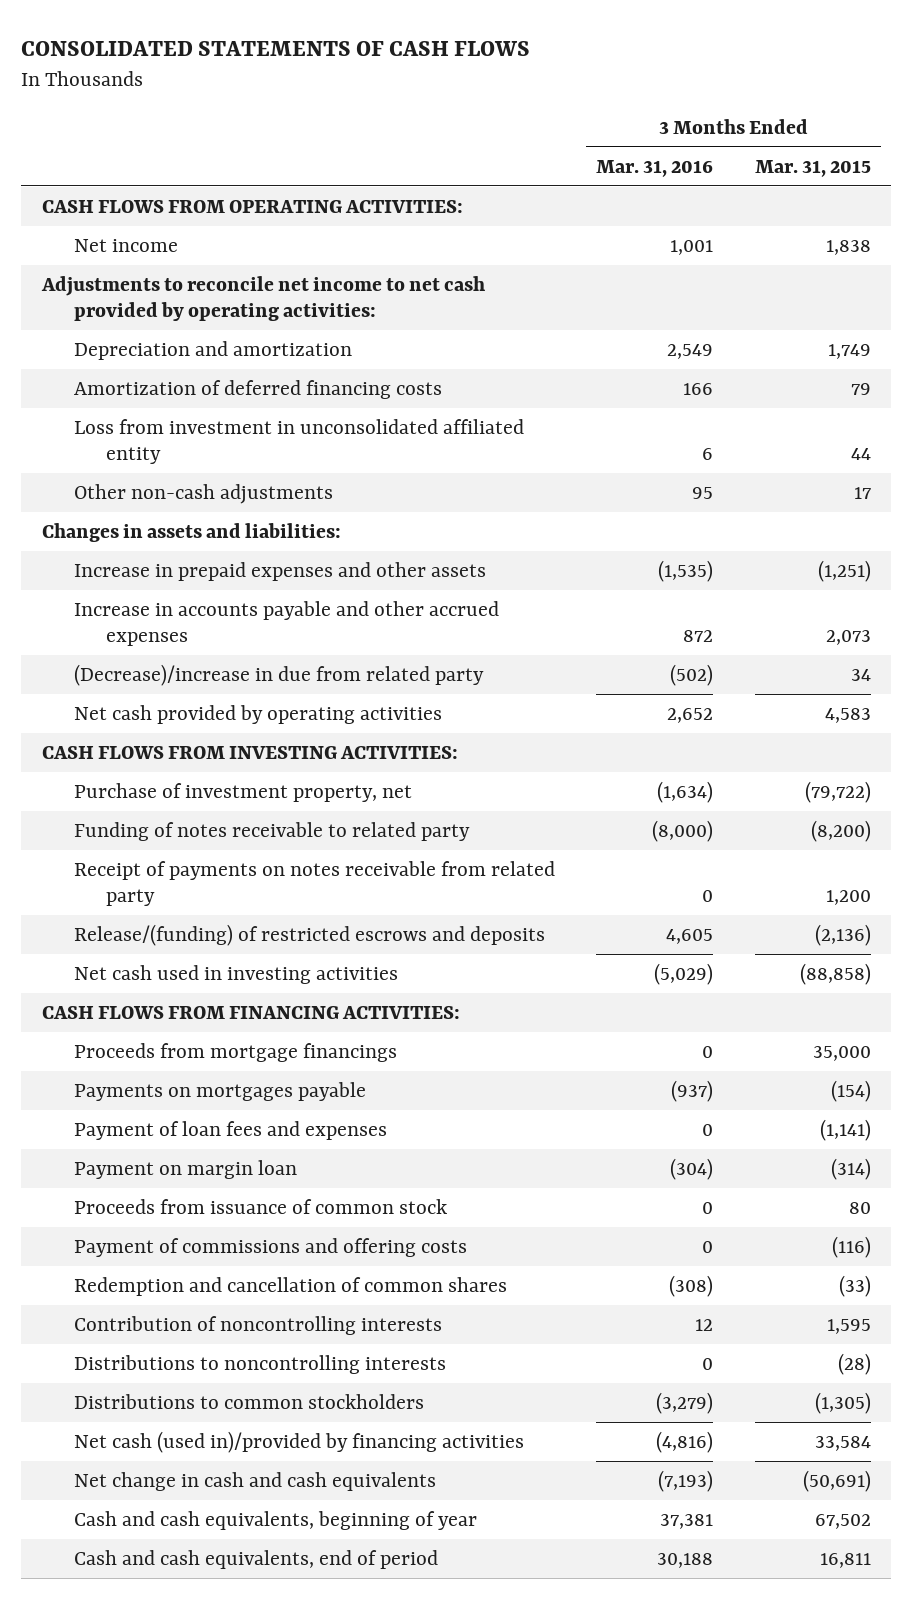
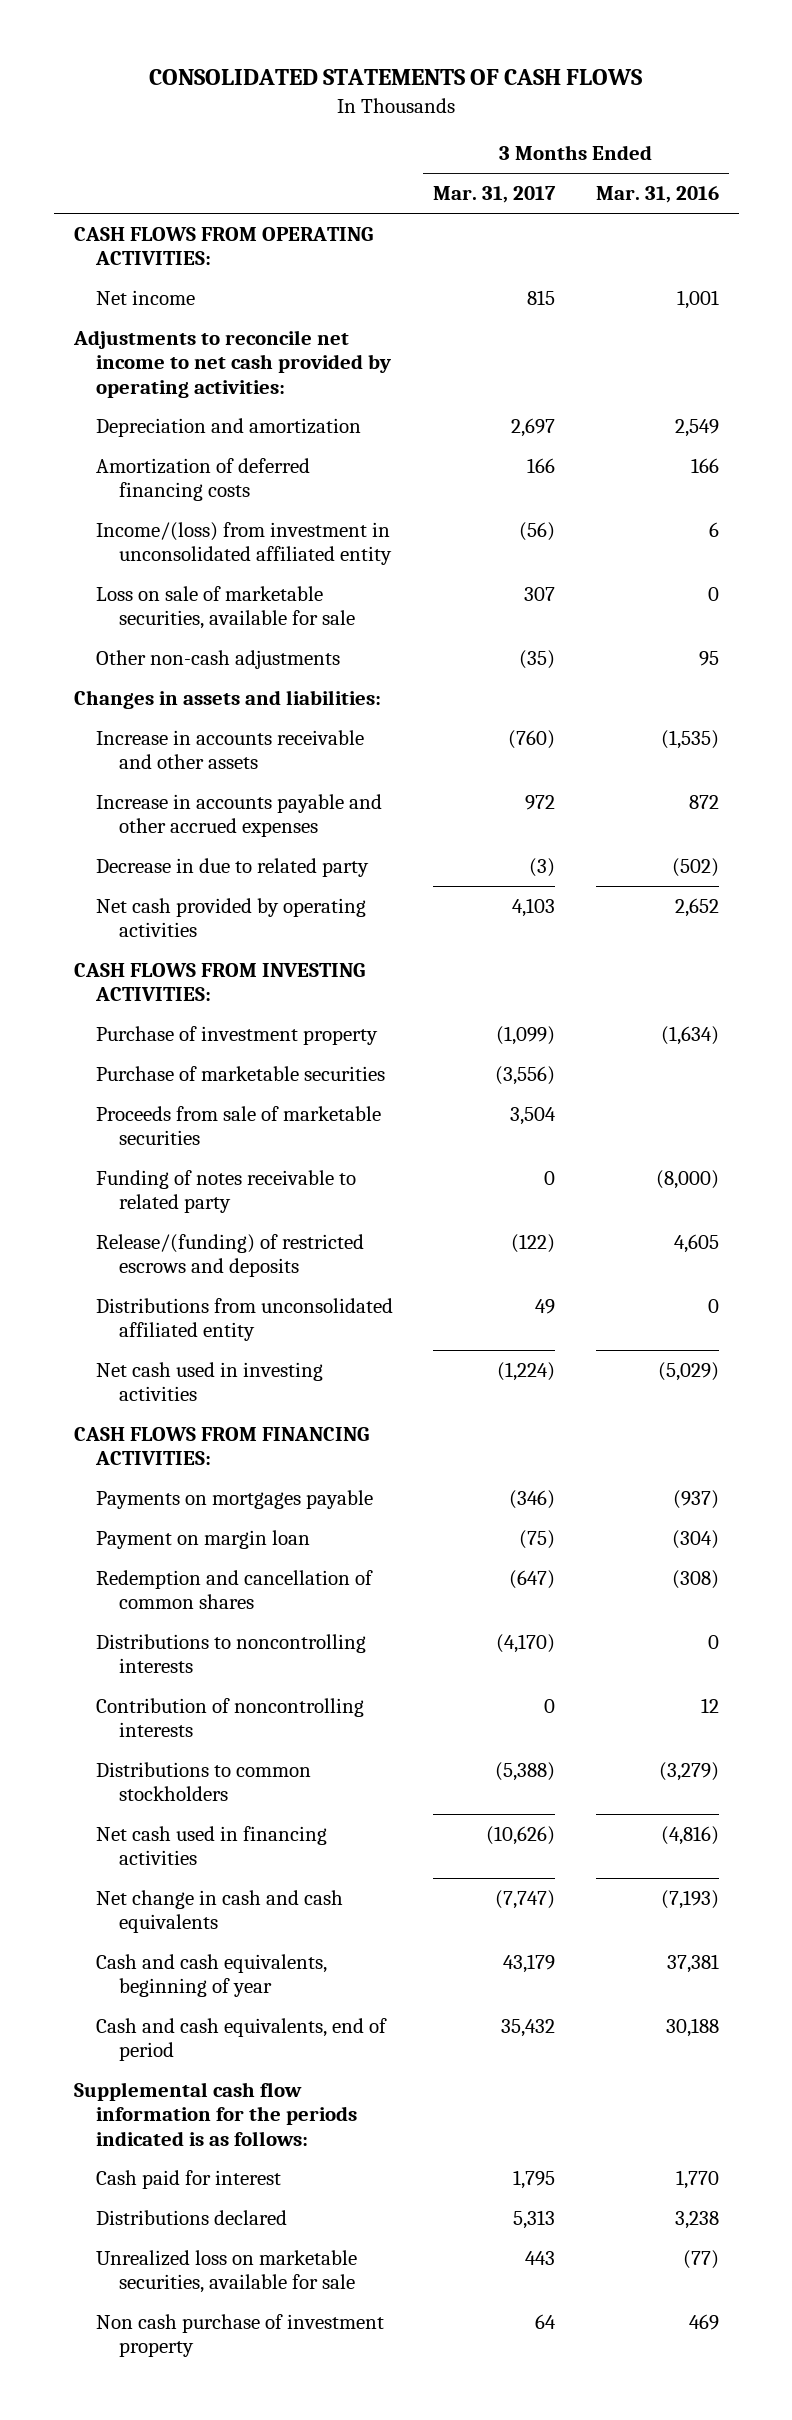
- | 3 Months Ended Mar. 31, 2016 | 3 Months Ended Mar. 31, 2015
+ | 3 Months Ended Mar. 31, 2017 | 3 Months Ended Mar. 31, 2016
- Loss from investment in unconsolidated affiliated entity | 6 | 44
+ Income/(loss) from investment in unconsolidated affiliated entity | (56) | 6
+ Loss on sale of marketable securities, available for sale | 307 | 0
- Increase in prepaid expenses and other assets | (1,535) | (1,251)
+ Increase in accounts receivable and other assets | (760) | (1,535)
- (Decrease)/increase in due from related party | (502) | 34
+ Decrease in due to related party | (3) | (502)
- Purchase of investment property, net | (1,634) | (79,722)
+ Purchase of investment property | (1,099) | (1,634)
+ Purchase of marketable securities | (3,556) |
+ Proceeds from sale of marketable securities | 3,504 |
- Receipt of payments on notes receivable from related party | 0 | 1,200
+ Distributions from unconsolidated affiliated entity | 49 | 0
- Proceeds from mortgage financings | 0 | 35,000
- Payment of loan fees and expenses | 0 | (1,141)
- Proceeds from issuance of common stock | 0 | 80
- Payment of commissions and offering costs | 0 | (116)
moved down: Contribution of noncontrolling interests | 0 | 12
- Net cash (used in)/provided by financing activities | (4,816) | 33,584
+ Net cash used in financing activities | (10,626) | (4,816)
+ Supplemental cash flow information for the periods indicated is as follows:
+ Cash paid for interest | 1,795 | 1,770
+ Distributions declared | 5,313 | 3,238
+ Unrealized loss on marketable securities, available for sale | 443 | (77)
+ Non cash purchase of investment property | 64 | 469

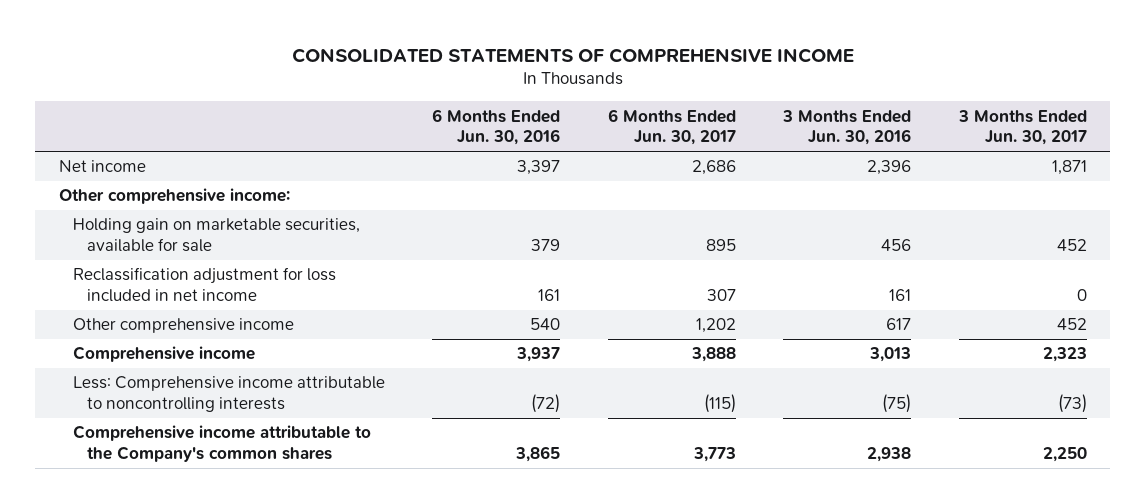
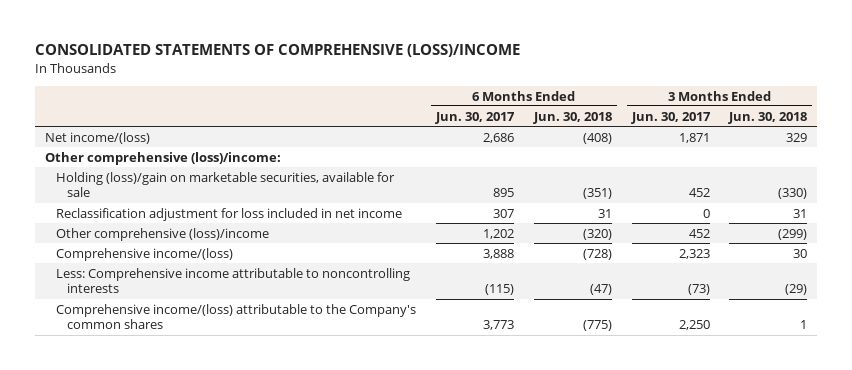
- CONSOLIDATED STATEMENTS OF COMPREHENSIVE INCOME
+ CONSOLIDATED STATEMENTS OF COMPREHENSIVE (LOSS)/INCOME
- | 6 Months Ended Jun. 30, 2016 | 6 Months Ended Jun. 30, 2017 | 3 Months Ended Jun. 30, 2016 | 3 Months Ended Jun. 30, 2017
+ | 6 Months Ended Jun. 30, 2017 | 6 Months Ended Jun. 30, 2018 | 3 Months Ended Jun. 30, 2017 | 3 Months Ended Jun. 30, 2018
- Net income | 3,397 | 2,686 | 2,396 | 1,871
- Other comprehensive income:
- Holding gain on marketable securities, available for sale | 379 | 895 | 456 | 452
+ Net income/(loss) | 2,686 | (408) | 1,871 | 329
+ Other comprehensive (loss)/income:
+ Holding (loss)/gain on marketable securities, available for sale | 895 | (351) | 452 | (330)
- Other comprehensive income | 540 | 1,202 | 617 | 452
- Comprehensive income | 3,937 | 3,888 | 3,013 | 2,323
+ Other comprehensive (loss)/income | 1,202 | (320) | 452 | (299)
+ Comprehensive income/(loss) | 3,888 | (728) | 2,323 | 30
- Comprehensive income attributable to the Company's common shares | 3,865 | 3,773 | 2,938 | 2,250
+ Comprehensive income/(loss) attributable to the Company's common shares | 3,773 | (775) | 2,250 | 1

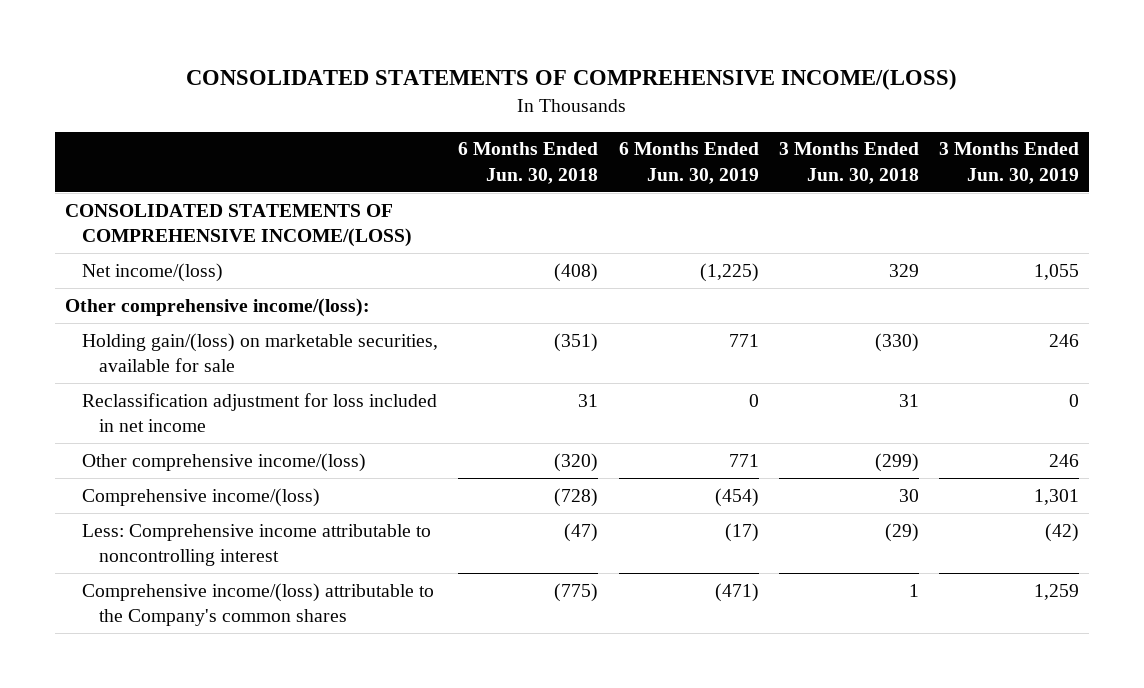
- CONSOLIDATED STATEMENTS OF COMPREHENSIVE (LOSS)/INCOME
+ CONSOLIDATED STATEMENTS OF COMPREHENSIVE INCOME/(LOSS)
- | 6 Months Ended Jun. 30, 2017 | 6 Months Ended Jun. 30, 2018 | 3 Months Ended Jun. 30, 2017 | 3 Months Ended Jun. 30, 2018
+ | 6 Months Ended Jun. 30, 2018 | 6 Months Ended Jun. 30, 2019 | 3 Months Ended Jun. 30, 2018 | 3 Months Ended Jun. 30, 2019
+ CONSOLIDATED STATEMENTS OF COMPREHENSIVE INCOME/(LOSS)
- Other comprehensive (loss)/income:
- Holding (loss)/gain on marketable securities, available for sale | 895 | (351) | 452 | (330)
+ Other comprehensive income/(loss):
+ Holding gain/(loss) on marketable securities, available for sale | (351) | 771 | (330) | 246
- Other comprehensive (loss)/income | 1,202 | (320) | 452 | (299)
+ Other comprehensive income/(loss) | (320) | 771 | (299) | 246
- Less: Comprehensive income attributable to noncontrolling interests | (115) | (47) | (73) | (29)
+ Less: Comprehensive income attributable to noncontrolling interest | (47) | (17) | (29) | (42)

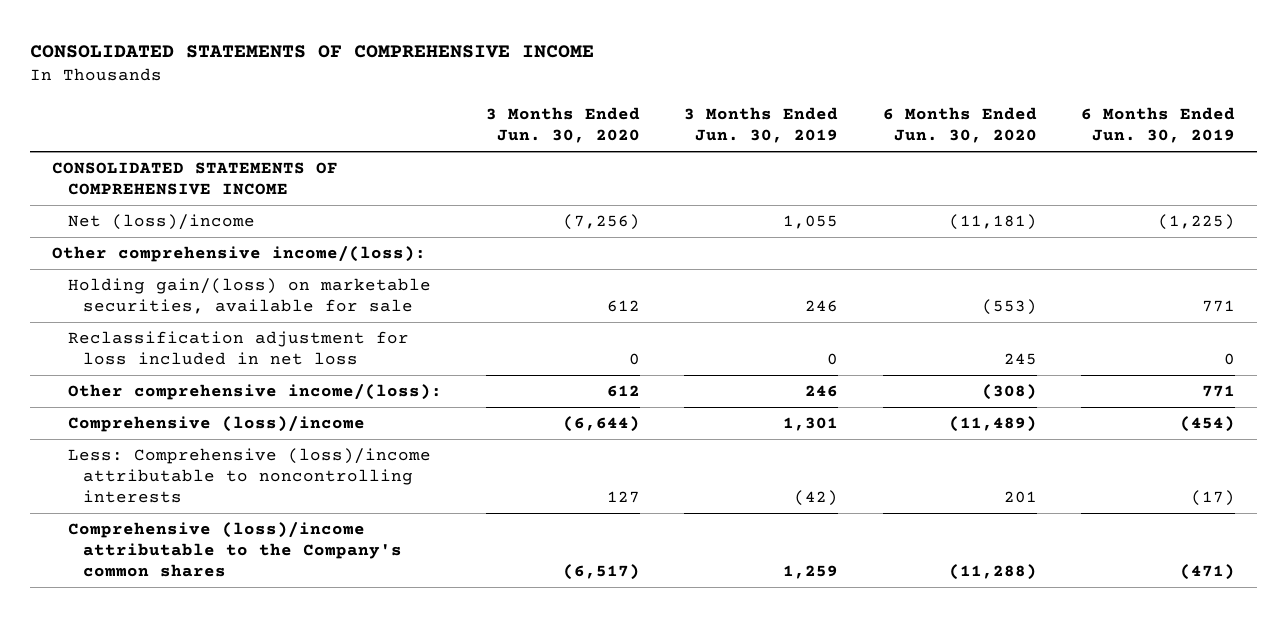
- CONSOLIDATED STATEMENTS OF COMPREHENSIVE INCOME/(LOSS)
+ CONSOLIDATED STATEMENTS OF COMPREHENSIVE INCOME
- | 6 Months Ended Jun. 30, 2018 | 6 Months Ended Jun. 30, 2019 | 3 Months Ended Jun. 30, 2018 | 3 Months Ended Jun. 30, 2019
+ | 3 Months Ended Jun. 30, 2020 | 3 Months Ended Jun. 30, 2019 | 6 Months Ended Jun. 30, 2020 | 6 Months Ended Jun. 30, 2019
- CONSOLIDATED STATEMENTS OF COMPREHENSIVE INCOME/(LOSS)
- Net income/(loss) | (408) | (1,225) | 329 | 1,055
+ CONSOLIDATED STATEMENTS OF COMPREHENSIVE INCOME
+ Net (loss)/income | (7,256) | 1,055 | (11,181) | (1,225)
- Reclassification adjustment for loss included in net income | 31 | 0 | 31 | 0
- Other comprehensive income/(loss) | (320) | 771 | (299) | 246
- Comprehensive income/(loss) | (728) | (454) | 30 | 1,301
- Less: Comprehensive income attributable to noncontrolling interest | (47) | (17) | (29) | (42)
- Comprehensive income/(loss) attributable to the Company's common shares | (775) | (471) | 1 | 1,259
+ Reclassification adjustment for loss included in net loss | 0 | 0 | 245 | 0
+ Other comprehensive income/(loss): | 612 | 246 | (308) | 771
+ Comprehensive (loss)/income | (6,644) | 1,301 | (11,489) | (454)
+ Less: Comprehensive (loss)/income attributable to noncontrolling interests | 127 | (42) | 201 | (17)
+ Comprehensive (loss)/income attributable to the Company's common shares | (6,517) | 1,259 | (11,288) | (471)

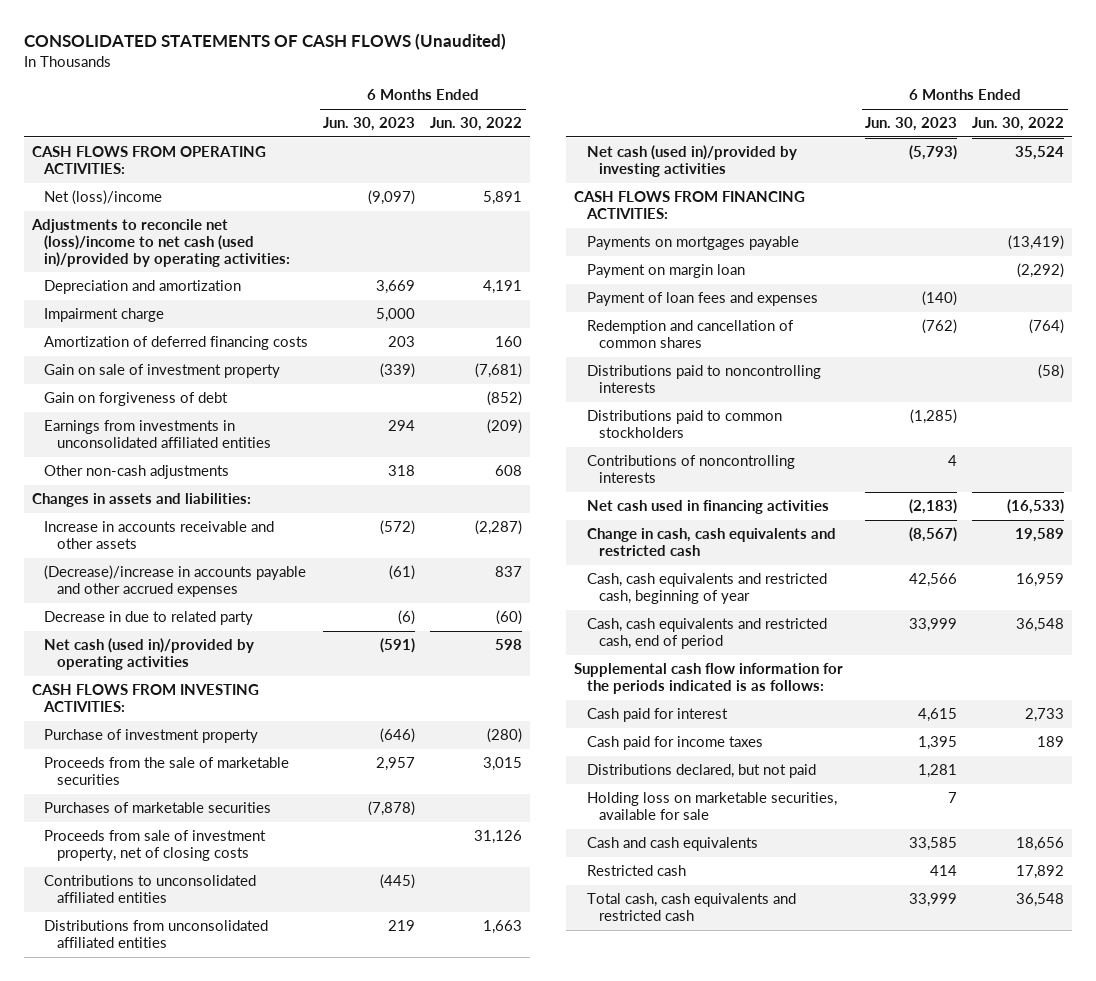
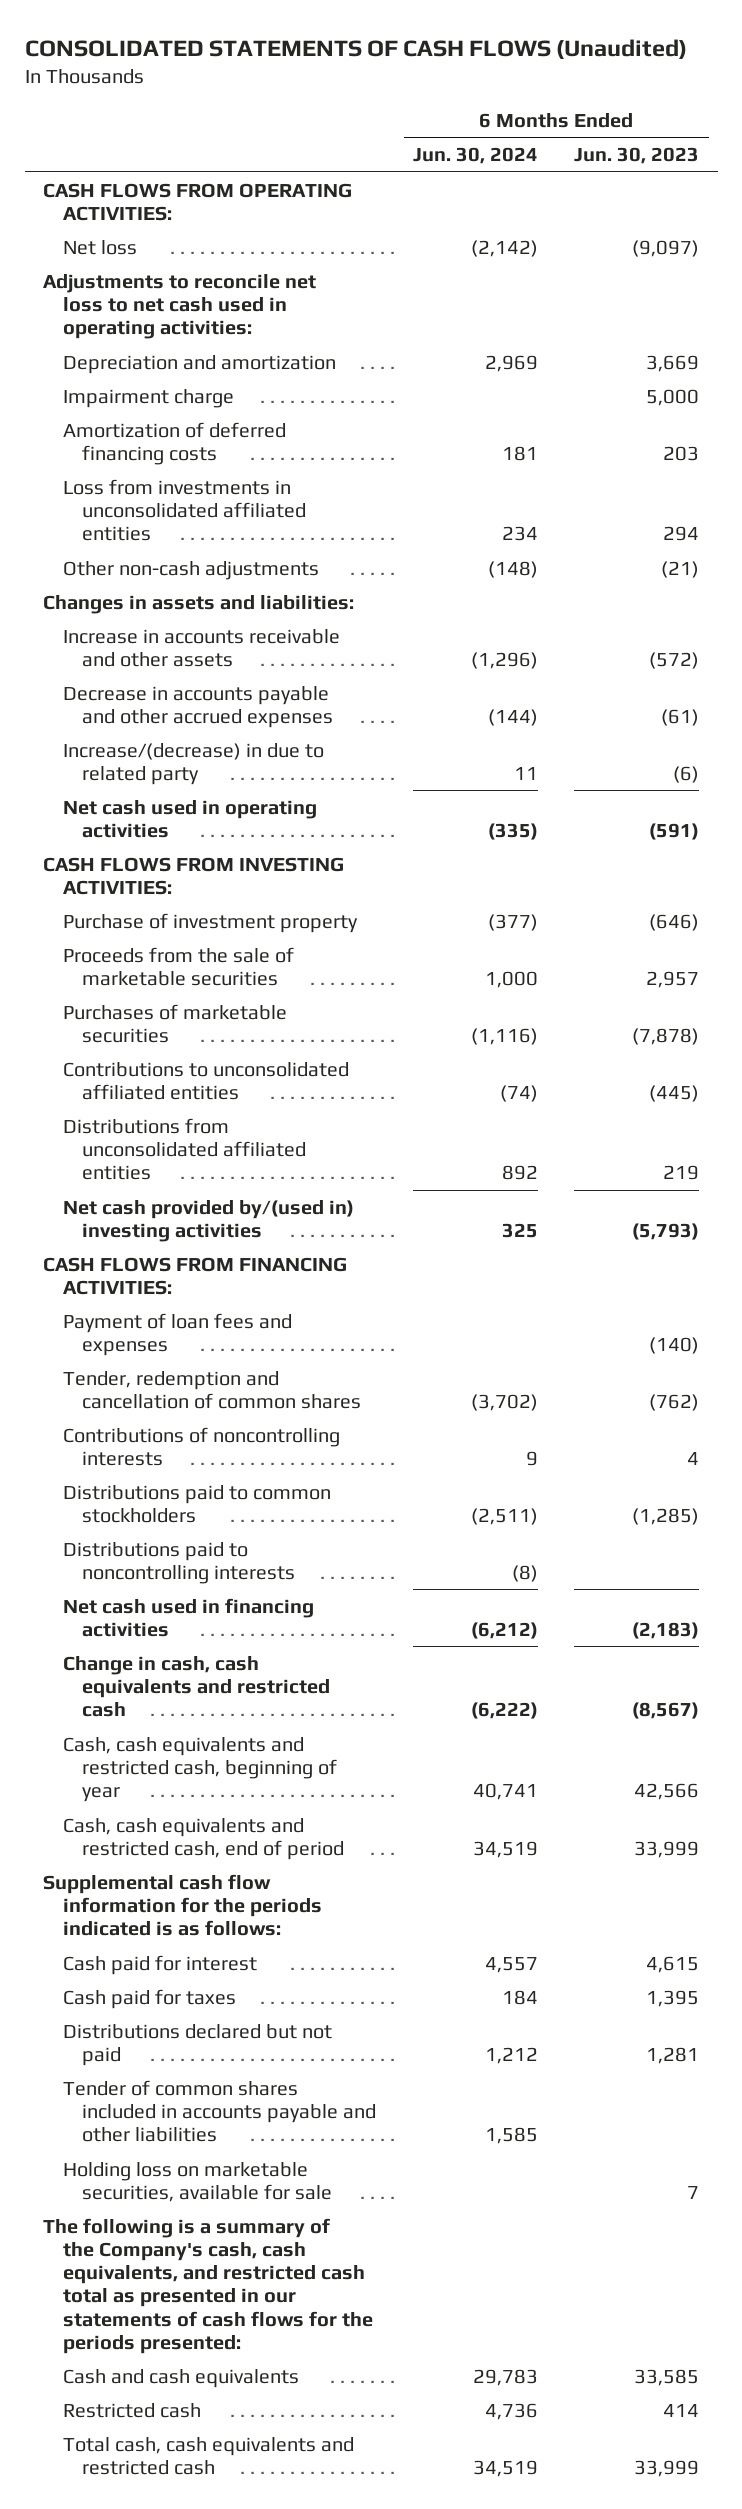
- | 6 Months Ended Jun. 30, 2023 | 6 Months Ended Jun. 30, 2022
+ | 6 Months Ended Jun. 30, 2024 | 6 Months Ended Jun. 30, 2023
- Net (loss)/income | (9,097) | 5,891
- Adjustments to reconcile net (loss)/income to net cash (used in)/provided by operating activities:
+ Net loss | (2,142) | (9,097)
+ Adjustments to reconcile net loss to net cash used in operating activities:
- Gain on sale of investment property | (339) | (7,681)
- Gain on forgiveness of debt | | (852)
- Earnings from investments in unconsolidated affiliated entities | 294 | (209)
- Other non-cash adjustments | 318 | 608
+ Loss from investments in unconsolidated affiliated entities | 234 | 294
+ Other non-cash adjustments | (148) | (21)
- (Decrease)/increase in accounts payable and other accrued expenses | (61) | 837
- Decrease in due to related party | (6) | (60)
- Net cash (used in)/provided by operating activities | (591) | 598
+ Decrease in accounts payable and other accrued expenses | (144) | (61)
+ Increase/(decrease) in due to related party | 11 | (6)
+ Net cash used in operating activities | (335) | (591)
- Proceeds from sale of investment property, net of closing costs | | 31,126
- Net cash (used in)/provided by investing activities | (5,793) | 35,524
+ Net cash provided by/(used in) investing activities | 325 | (5,793)
- Payments on mortgages payable | | (13,419)
- Payment on margin loan | | (2,292)
- Redemption and cancellation of common shares | (762) | (764)
+ Tender, redemption and cancellation of common shares | (3,702) | (762)
moved down: Distributions paid to common stockholders | (2,511) | (1,285)
moved down: Distributions paid to noncontrolling interests | (8) |
- Cash paid for income taxes | 1,395 | 189
- Distributions declared, but not paid | 1,281 |
+ Cash paid for taxes | 184 | 1,395
+ Distributions declared but not paid | 1,212 | 1,281
+ Tender of common shares included in accounts payable and other liabilities | 1,585 |
+ The following is a summary of the Company's cash, cash equivalents, and restricted cash total as presented in our statements of cash flows for the periods presented:

